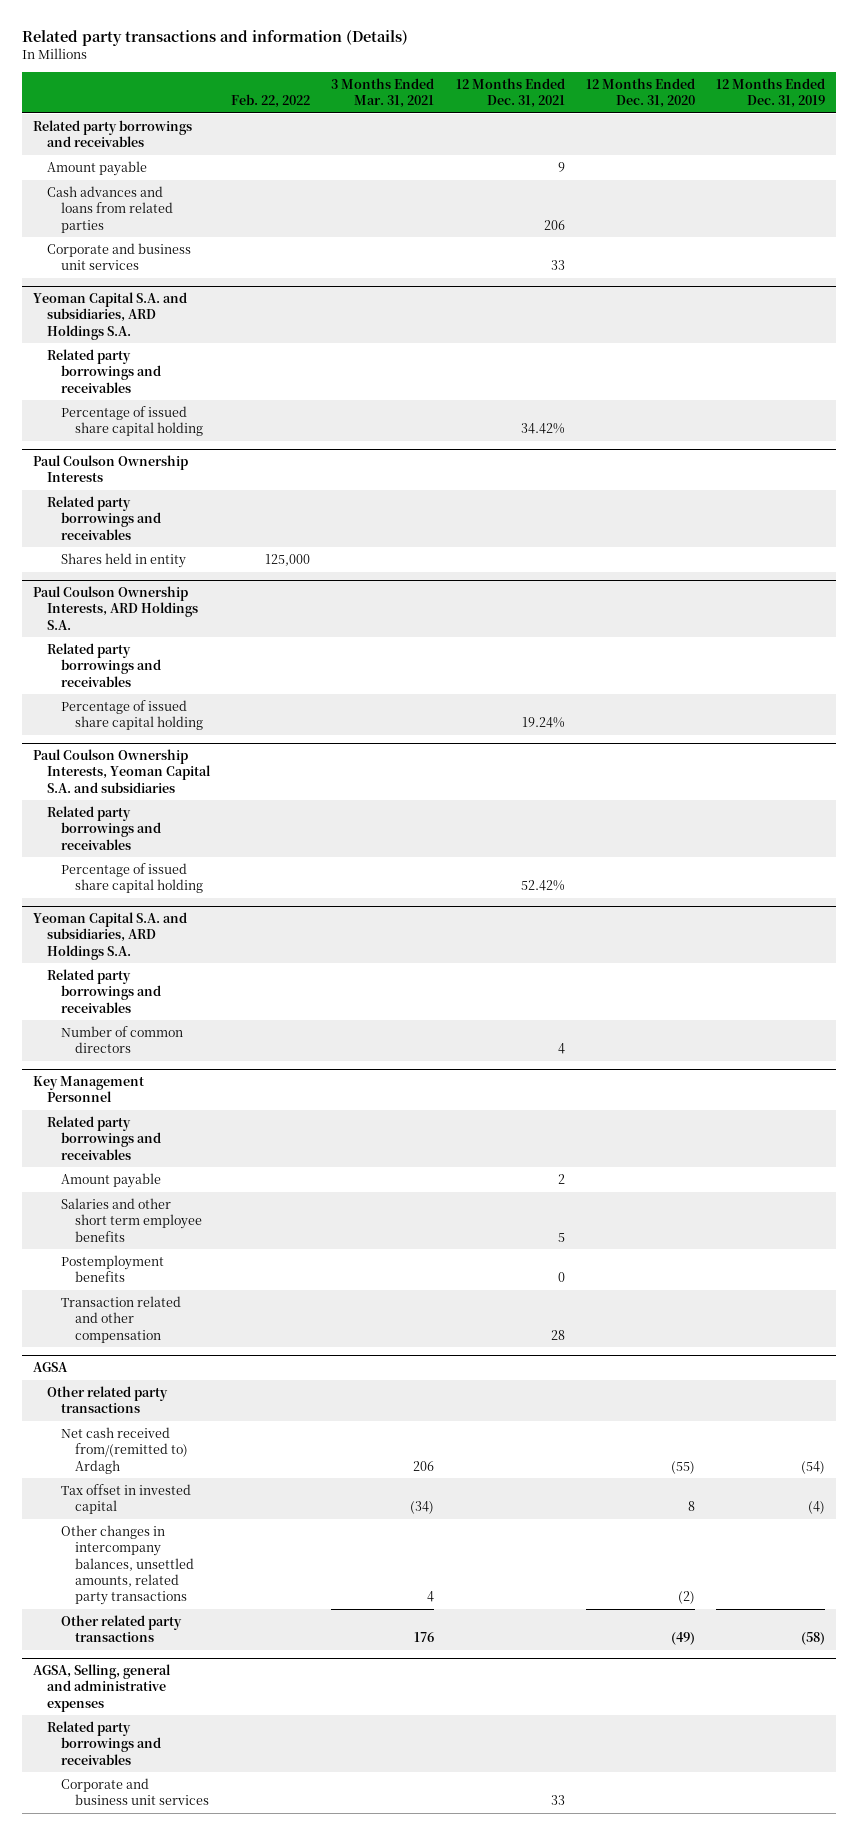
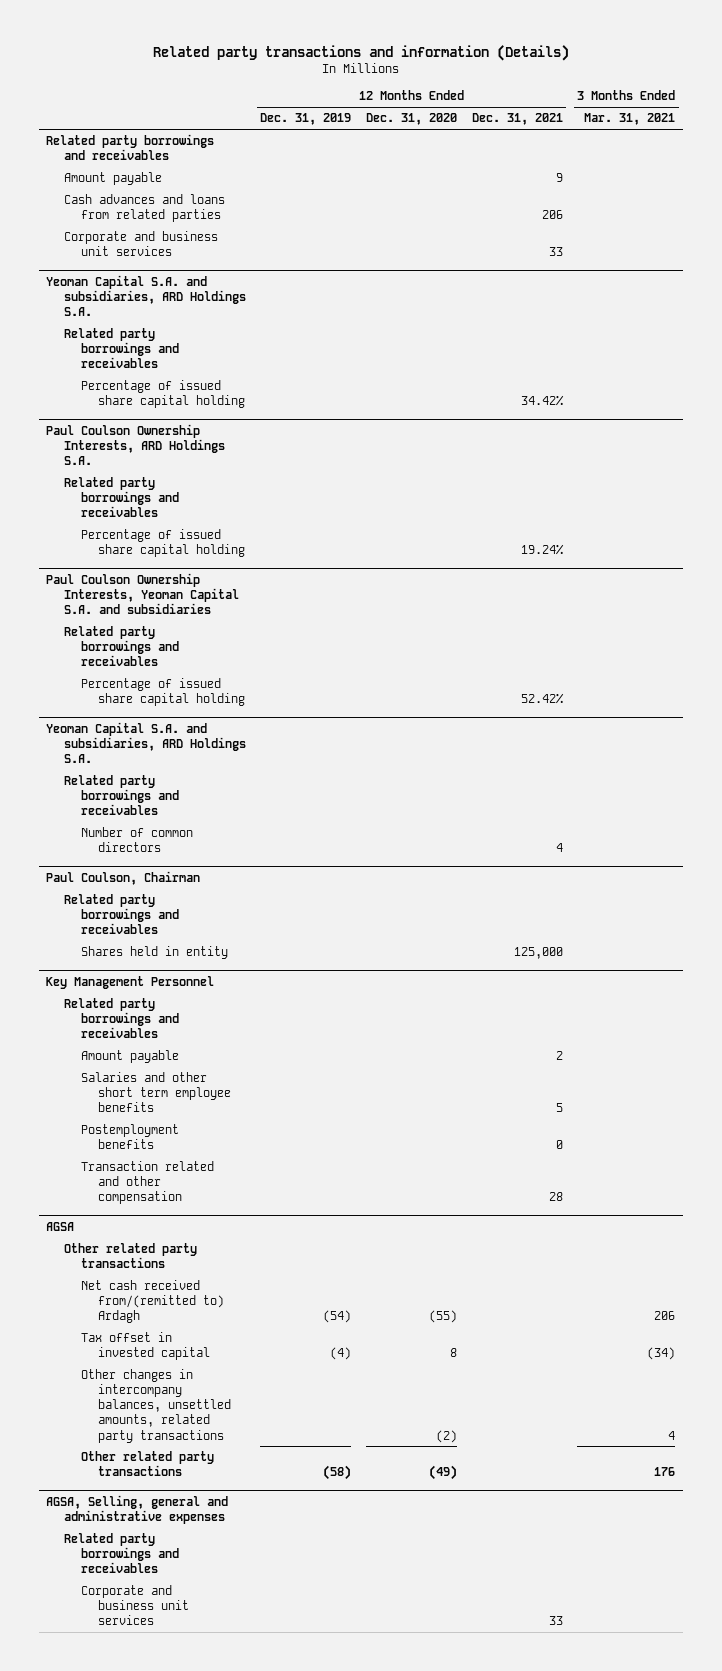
- | Feb. 22, 2022 | 3 Months Ended Mar. 31, 2021 | 12 Months Ended Dec. 31, 2021 | 12 Months Ended Dec. 31, 2020 | 12 Months Ended Dec. 31, 2019
+ | 12 Months Ended Dec. 31, 2019 | 12 Months Ended Dec. 31, 2020 | 12 Months Ended Dec. 31, 2021 | 3 Months Ended Mar. 31, 2021
- Paul Coulson Ownership Interests
- Related party borrowings and receivables
- Shares held in entity | 125,000 | | | |
+ Paul Coulson, Chairman
+ Related party borrowings and receivables
+ Shares held in entity | | | 125,000 |

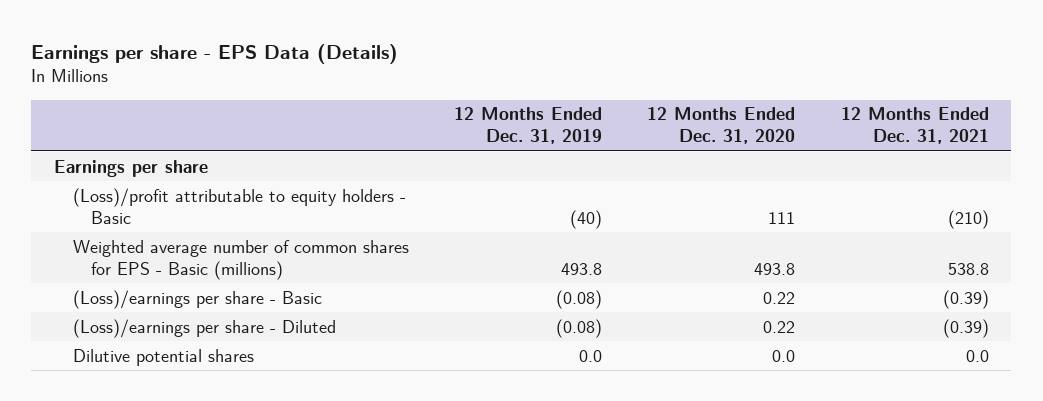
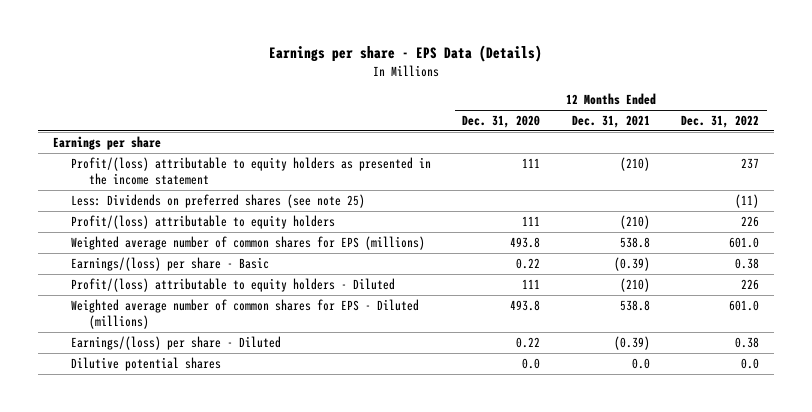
- | 12 Months Ended Dec. 31, 2019 | 12 Months Ended Dec. 31, 2020 | 12 Months Ended Dec. 31, 2021
+ | 12 Months Ended Dec. 31, 2020 | 12 Months Ended Dec. 31, 2021 | 12 Months Ended Dec. 31, 2022
- (Loss)/profit attributable to equity holders - Basic | (40) | 111 | (210)
- Weighted average number of common shares for EPS - Basic (millions) | 493.8 | 493.8 | 538.8
- (Loss)/earnings per share - Basic | (0.08) | 0.22 | (0.39)
- (Loss)/earnings per share - Diluted | (0.08) | 0.22 | (0.39)
+ Profit/(loss) attributable to equity holders as presented in the income statement | 111 | (210) | 237
+ Less: Dividends on preferred shares (see note 25) | | | (11)
+ Profit/(loss) attributable to equity holders | 111 | (210) | 226
+ Weighted average number of common shares for EPS (millions) | 493.8 | 538.8 | 601.0
+ Earnings/(loss) per share - Basic | 0.22 | (0.39) | 0.38
+ Profit/(loss) attributable to equity holders - Diluted | 111 | (210) | 226
+ Weighted average number of common shares for EPS - Diluted (millions) | 493.8 | 538.8 | 601.0
+ Earnings/(loss) per share - Diluted | 0.22 | (0.39) | 0.38

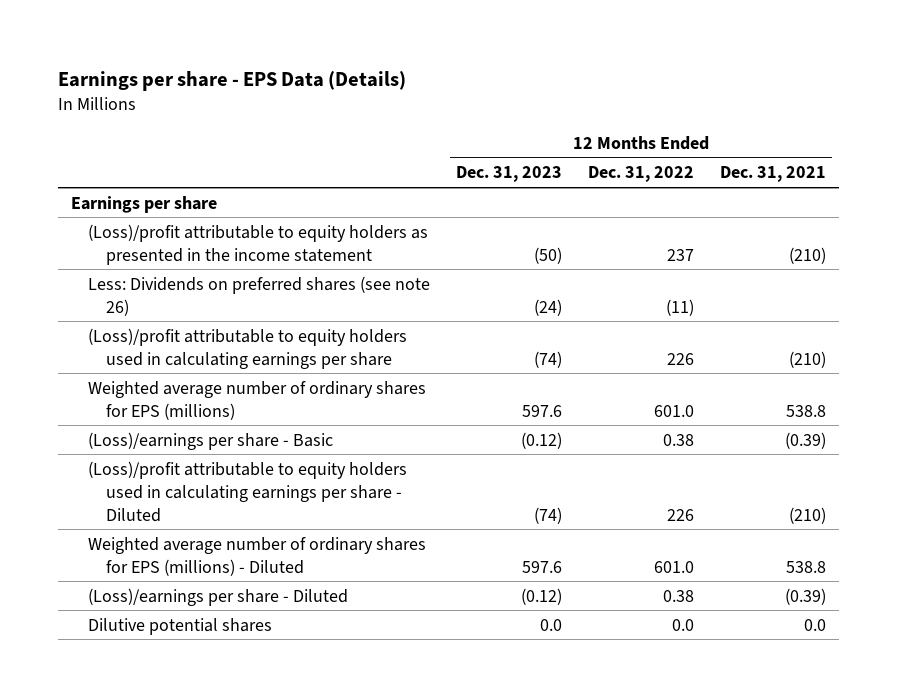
- | 12 Months Ended Dec. 31, 2020 | 12 Months Ended Dec. 31, 2021 | 12 Months Ended Dec. 31, 2022
+ | 12 Months Ended Dec. 31, 2023 | 12 Months Ended Dec. 31, 2022 | 12 Months Ended Dec. 31, 2021
- Profit/(loss) attributable to equity holders as presented in the income statement | 111 | (210) | 237
- Less: Dividends on preferred shares (see note 25) | | | (11)
- Profit/(loss) attributable to equity holders | 111 | (210) | 226
- Weighted average number of common shares for EPS (millions) | 493.8 | 538.8 | 601.0
- Earnings/(loss) per share - Basic | 0.22 | (0.39) | 0.38
- Profit/(loss) attributable to equity holders - Diluted | 111 | (210) | 226
- Weighted average number of common shares for EPS - Diluted (millions) | 493.8 | 538.8 | 601.0
- Earnings/(loss) per share - Diluted | 0.22 | (0.39) | 0.38
+ (Loss)/profit attributable to equity holders as presented in the income statement | (50) | 237 | (210)
+ Less: Dividends on preferred shares (see note 26) | (24) | (11) |
+ (Loss)/profit attributable to equity holders used in calculating earnings per share | (74) | 226 | (210)
+ Weighted average number of ordinary shares for EPS (millions) | 597.6 | 601.0 | 538.8
+ (Loss)/earnings per share - Basic | (0.12) | 0.38 | (0.39)
+ (Loss)/profit attributable to equity holders used in calculating earnings per share - Diluted | (74) | 226 | (210)
+ Weighted average number of ordinary shares for EPS (millions) - Diluted | 597.6 | 601.0 | 538.8
+ (Loss)/earnings per share - Diluted | (0.12) | 0.38 | (0.39)

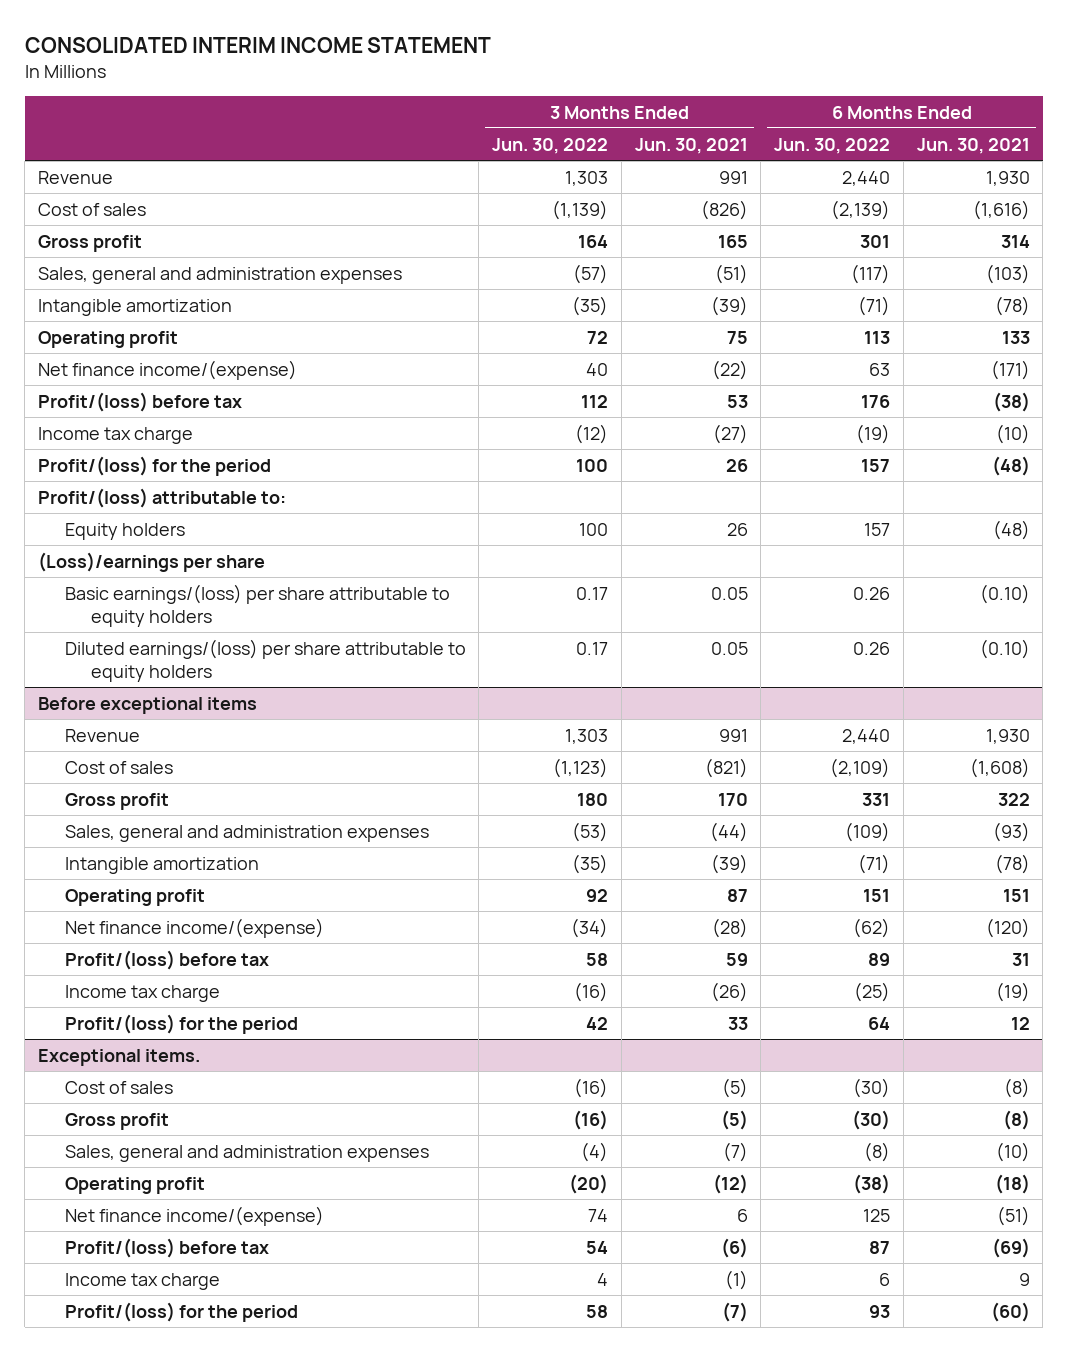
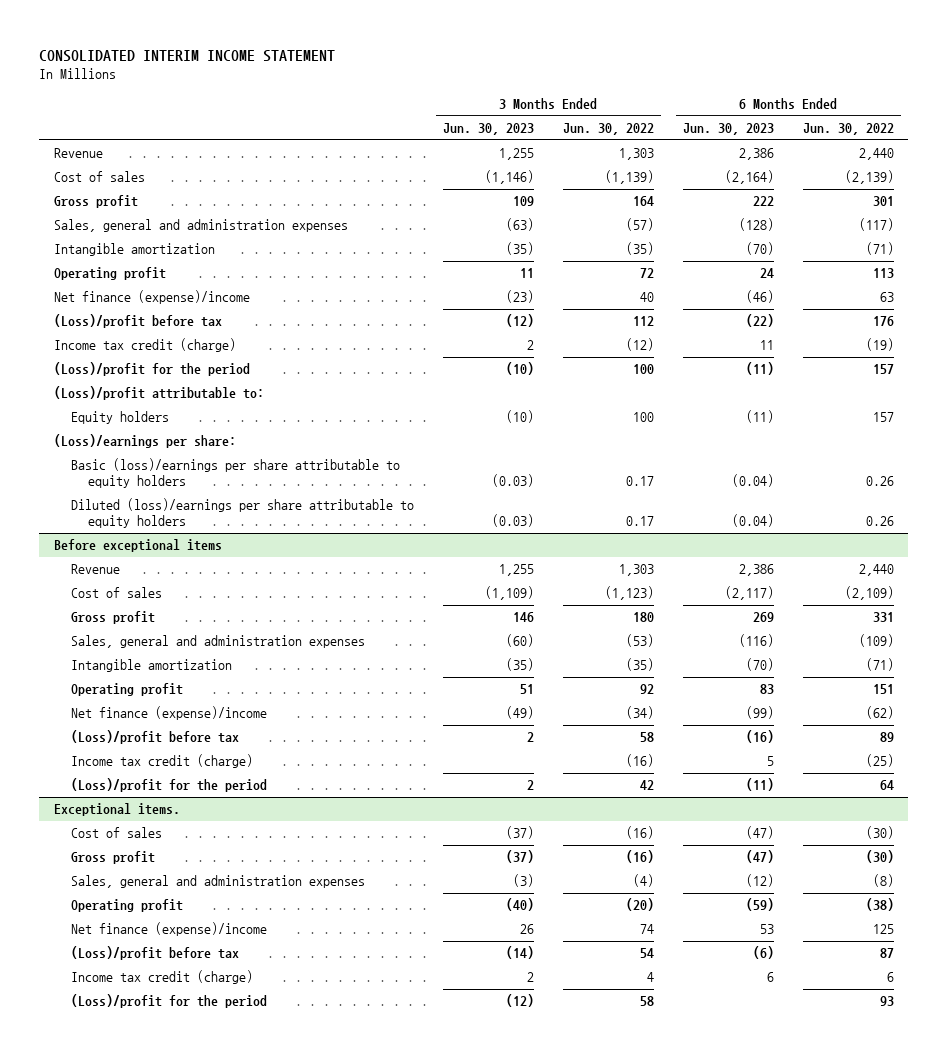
- | 3 Months Ended Jun. 30, 2022 | 3 Months Ended Jun. 30, 2021 | 6 Months Ended Jun. 30, 2022 | 6 Months Ended Jun. 30, 2021
+ | 3 Months Ended Jun. 30, 2023 | 3 Months Ended Jun. 30, 2022 | 6 Months Ended Jun. 30, 2023 | 6 Months Ended Jun. 30, 2022
- Net finance income/(expense) | 40 | (22) | 63 | (171)
- Profit/(loss) before tax | 112 | 53 | 176 | (38)
- Income tax charge | (12) | (27) | (19) | (10)
- Profit/(loss) for the period | 100 | 26 | 157 | (48)
- Profit/(loss) attributable to:
+ Net finance (expense)/income | (23) | 40 | (46) | 63
+ (Loss)/profit before tax | (12) | 112 | (22) | 176
+ Income tax credit (charge) | 2 | (12) | 11 | (19)
+ (Loss)/profit for the period | (10) | 100 | (11) | 157
+ (Loss)/profit attributable to:
- (Loss)/earnings per share
- Basic earnings/(loss) per share attributable to equity holders | 0.17 | 0.05 | 0.26 | (0.10)
- Diluted earnings/(loss) per share attributable to equity holders | 0.17 | 0.05 | 0.26 | (0.10)
+ (Loss)/earnings per share:
+ Basic (loss)/earnings per share attributable to equity holders | (0.03) | 0.17 | (0.04) | 0.26
+ Diluted (loss)/earnings per share attributable to equity holders | (0.03) | 0.17 | (0.04) | 0.26
@ Before exceptional items
- Net finance income/(expense) | (34) | (28) | (62) | (120)
- Profit/(loss) before tax | 58 | 59 | 89 | 31
- Income tax charge | (16) | (26) | (25) | (19)
- Profit/(loss) for the period | 42 | 33 | 64 | 12
+ Net finance (expense)/income | (49) | (34) | (99) | (62)
+ (Loss)/profit before tax | 2 | 58 | (16) | 89
+ Income tax credit (charge) | | (16) | 5 | (25)
+ (Loss)/profit for the period | 2 | 42 | (11) | 64
@ Exceptional items.
- Net finance income/(expense) | 74 | 6 | 125 | (51)
- Profit/(loss) before tax | 54 | (6) | 87 | (69)
- Income tax charge | 4 | (1) | 6 | 9
- Profit/(loss) for the period | 58 | (7) | 93 | (60)
+ Net finance (expense)/income | 26 | 74 | 53 | 125
+ (Loss)/profit before tax | (14) | 54 | (6) | 87
+ Income tax credit (charge) | 2 | 4 | 6 | 6
+ (Loss)/profit for the period | (12) | 58 | | 93

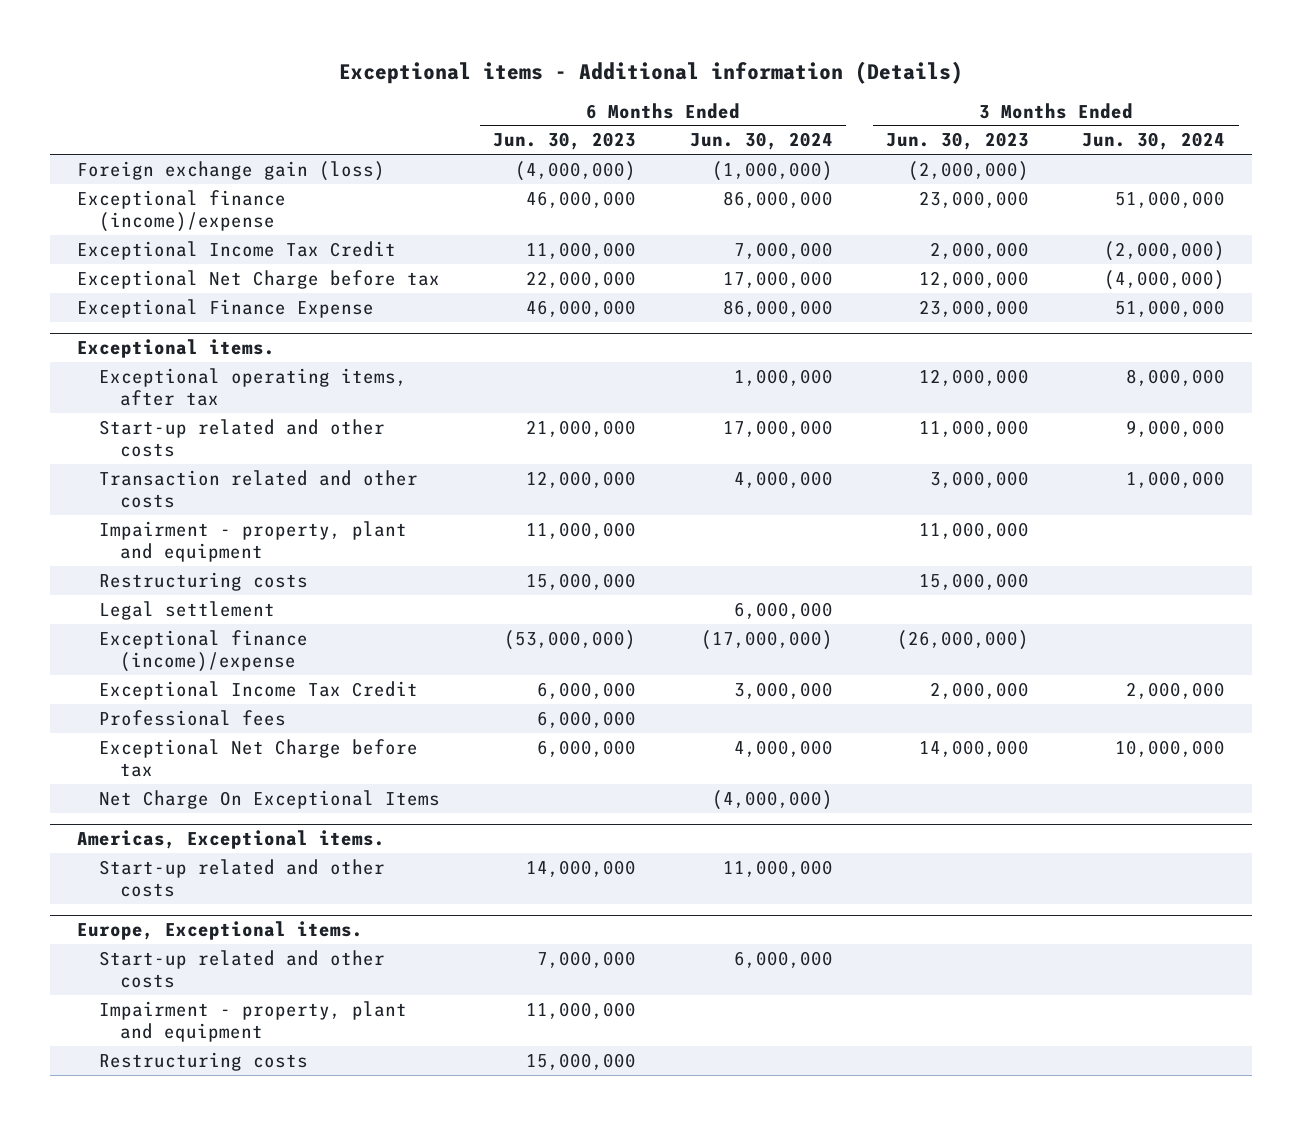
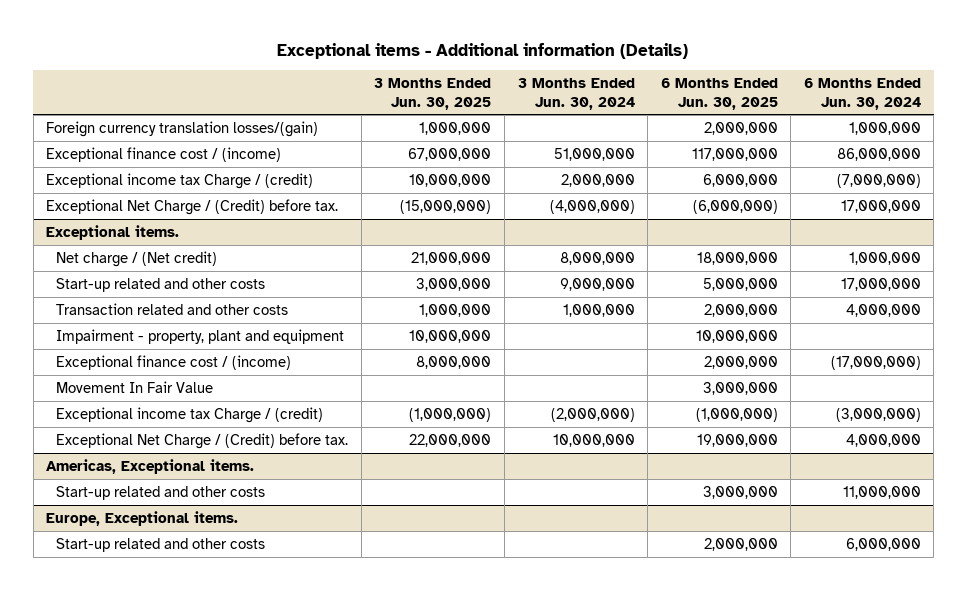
- | 6 Months Ended Jun. 30, 2023 | 6 Months Ended Jun. 30, 2024 | 3 Months Ended Jun. 30, 2023 | 3 Months Ended Jun. 30, 2024
+ | 3 Months Ended Jun. 30, 2025 | 3 Months Ended Jun. 30, 2024 | 6 Months Ended Jun. 30, 2025 | 6 Months Ended Jun. 30, 2024
- Foreign exchange gain (loss) | (4,000,000) | (1,000,000) | (2,000,000) |
- Exceptional finance (income)/expense | 46,000,000 | 86,000,000 | 23,000,000 | 51,000,000
- Exceptional Income Tax Credit | 11,000,000 | 7,000,000 | 2,000,000 | (2,000,000)
- Exceptional Net Charge before tax | 22,000,000 | 17,000,000 | 12,000,000 | (4,000,000)
- Exceptional Finance Expense | 46,000,000 | 86,000,000 | 23,000,000 | 51,000,000
+ Foreign currency translation losses/(gain) | 1,000,000 | | 2,000,000 | 1,000,000
+ Exceptional finance cost / (income) | 67,000,000 | 51,000,000 | 117,000,000 | 86,000,000
+ Exceptional income tax Charge / (credit) | 10,000,000 | 2,000,000 | 6,000,000 | (7,000,000)
+ Exceptional Net Charge / (Credit) before tax. | (15,000,000) | (4,000,000) | (6,000,000) | 17,000,000
@ Exceptional items.
- Exceptional operating items, after tax | | 1,000,000 | 12,000,000 | 8,000,000
+ Net charge / (Net credit) | 21,000,000 | 8,000,000 | 18,000,000 | 1,000,000
- Restructuring costs | 15,000,000 | | 15,000,000 |
- Legal settlement | | 6,000,000 | |
- Exceptional finance (income)/expense | (53,000,000) | (17,000,000) | (26,000,000) |
- Exceptional Income Tax Credit | 6,000,000 | 3,000,000 | 2,000,000 | 2,000,000
- Professional fees | 6,000,000 | | |
- Exceptional Net Charge before tax | 6,000,000 | 4,000,000 | 14,000,000 | 10,000,000
- Net Charge On Exceptional Items | | (4,000,000) | |
+ Exceptional finance cost / (income) | 8,000,000 | | 2,000,000 | (17,000,000)
+ Movement In Fair Value | | | 3,000,000 |
+ Exceptional income tax Charge / (credit) | (1,000,000) | (2,000,000) | (1,000,000) | (3,000,000)
+ Exceptional Net Charge / (Credit) before tax. | 22,000,000 | 10,000,000 | 19,000,000 | 4,000,000
@ Europe, Exceptional items.
- Impairment - property, plant and equipment | 11,000,000 | | |
- Restructuring costs | 15,000,000 | | |

